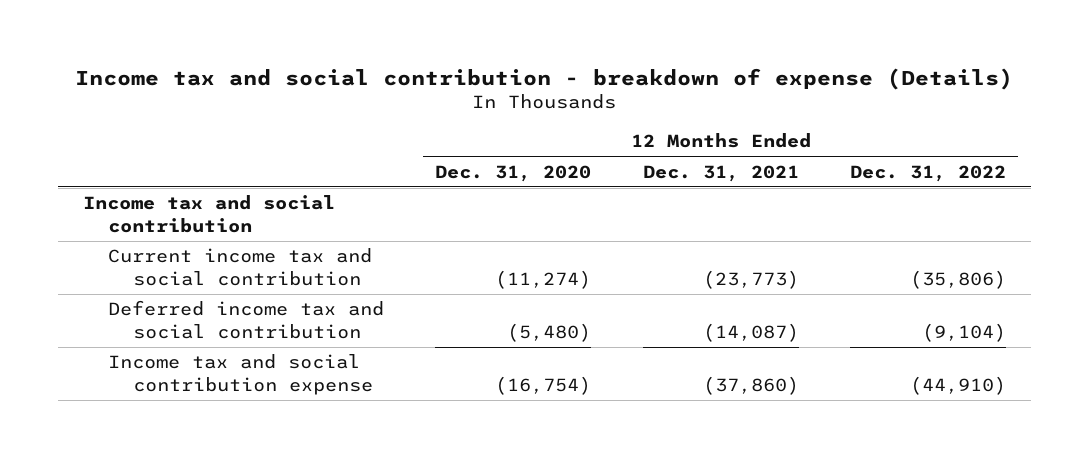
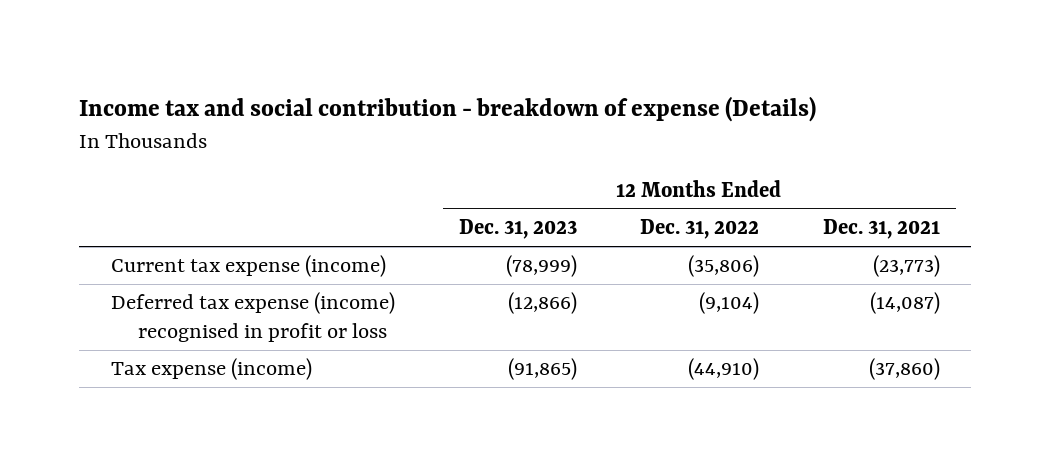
- | 12 Months Ended Dec. 31, 2020 | 12 Months Ended Dec. 31, 2021 | 12 Months Ended Dec. 31, 2022
+ | 12 Months Ended Dec. 31, 2023 | 12 Months Ended Dec. 31, 2022 | 12 Months Ended Dec. 31, 2021
- Income tax and social contribution
- Current income tax and social contribution | (11,274) | (23,773) | (35,806)
- Deferred income tax and social contribution | (5,480) | (14,087) | (9,104)
- Income tax and social contribution expense | (16,754) | (37,860) | (44,910)
+ Current tax expense (income) | (78,999) | (35,806) | (23,773)
+ Deferred tax expense (income) recognised in profit or loss | (12,866) | (9,104) | (14,087)
+ Tax expense (income) | (91,865) | (44,910) | (37,860)

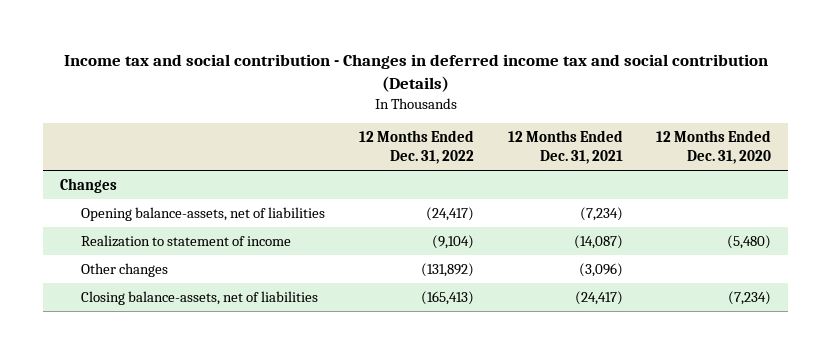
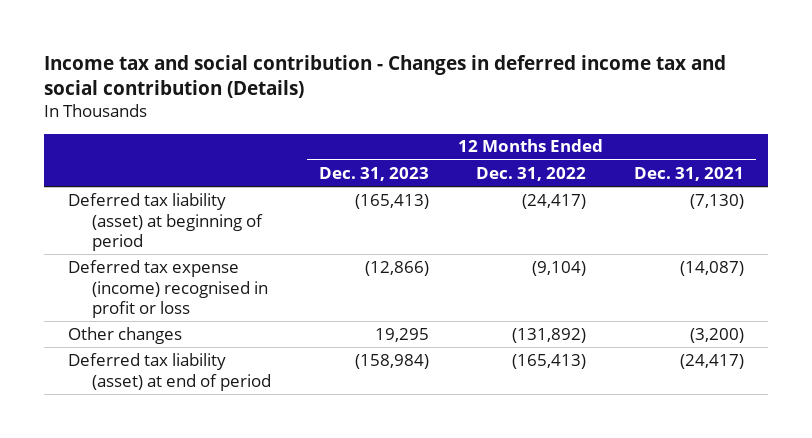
- | 12 Months Ended Dec. 31, 2022 | 12 Months Ended Dec. 31, 2021 | 12 Months Ended Dec. 31, 2020
+ | 12 Months Ended Dec. 31, 2023 | 12 Months Ended Dec. 31, 2022 | 12 Months Ended Dec. 31, 2021
- Changes
- Opening balance-assets, net of liabilities | (24,417) | (7,234) |
- Realization to statement of income | (9,104) | (14,087) | (5,480)
- Other changes | (131,892) | (3,096) |
- Closing balance-assets, net of liabilities | (165,413) | (24,417) | (7,234)
+ Deferred tax liability (asset) at beginning of period | (165,413) | (24,417) | (7,130)
+ Deferred tax expense (income) recognised in profit or loss | (12,866) | (9,104) | (14,087)
+ Other changes | 19,295 | (131,892) | (3,200)
+ Deferred tax liability (asset) at end of period | (158,984) | (165,413) | (24,417)

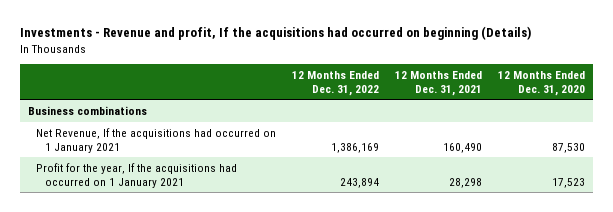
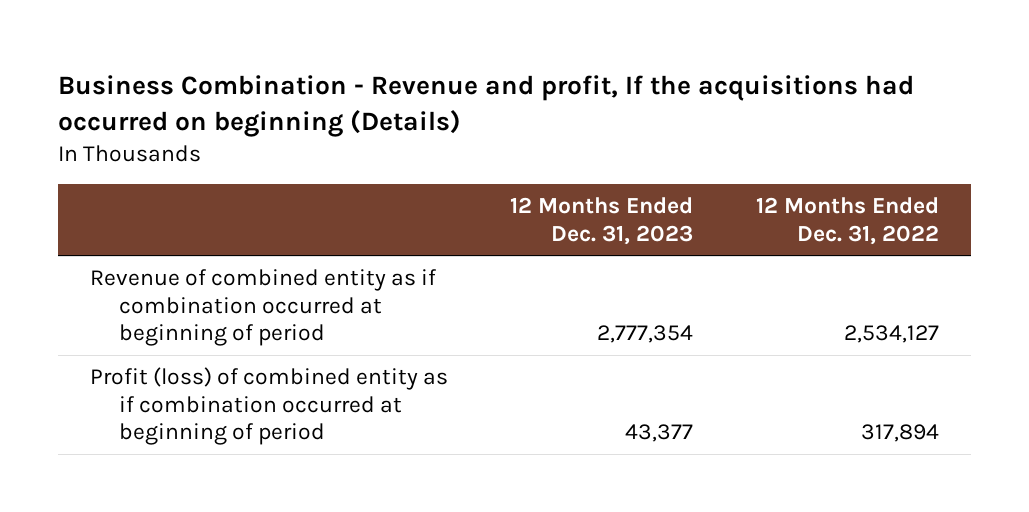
- Investments - Revenue and profit, If the acquisitions had occurred on beginning (Details)
+ Business Combination - Revenue and profit, If the acquisitions had occurred on beginning (Details)
- | 12 Months Ended Dec. 31, 2022 | 12 Months Ended Dec. 31, 2021 | 12 Months Ended Dec. 31, 2020
+ | 12 Months Ended Dec. 31, 2023 | 12 Months Ended Dec. 31, 2022
- Business combinations
- Net Revenue, If the acquisitions had occurred on 1 January 2021 | 1,386,169 | 160,490 | 87,530
- Profit for the year, If the acquisitions had occurred on 1 January 2021 | 243,894 | 28,298 | 17,523
+ Revenue of combined entity as if combination occurred at beginning of period | 2,777,354 | 2,534,127
+ Profit (loss) of combined entity as if combination occurred at beginning of period | 43,377 | 317,894

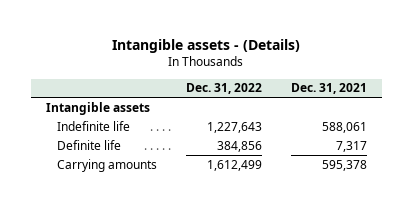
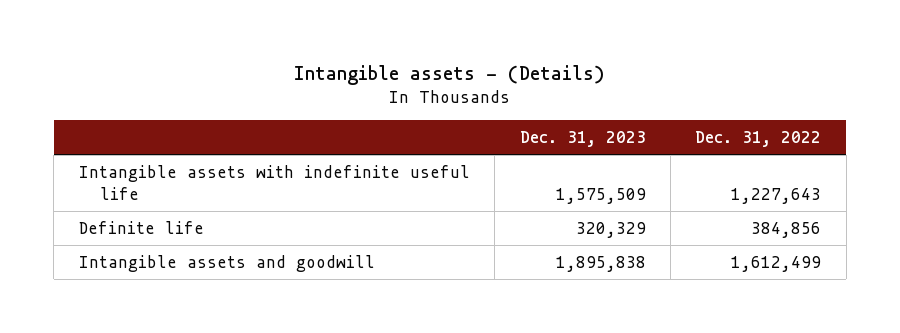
- | Dec. 31, 2022 | Dec. 31, 2021
+ | Dec. 31, 2023 | Dec. 31, 2022
- Intangible assets
- Indefinite life | 1,227,643 | 588,061
+ Intangible assets with indefinite useful life | 1,575,509 | 1,227,643
- Carrying amounts | 1,612,499 | 595,378
+ Intangible assets and goodwill | 1,895,838 | 1,612,499

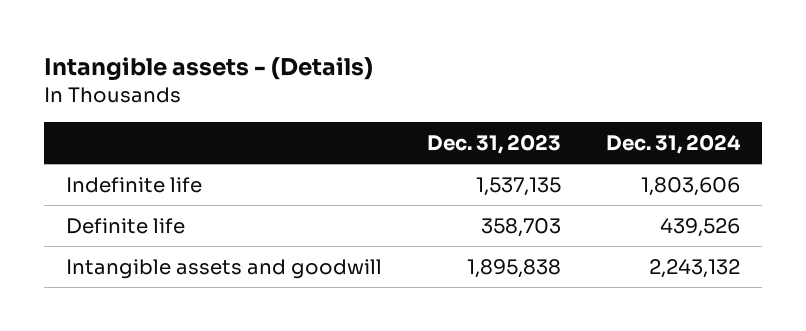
- | Dec. 31, 2023 | Dec. 31, 2022
+ | Dec. 31, 2023 | Dec. 31, 2024
- Intangible assets with indefinite useful life | 1,575,509 | 1,227,643
- Definite life | 320,329 | 384,856
+ Indefinite life | 1,537,135 | 1,803,606
+ Definite life | 358,703 | 439,526

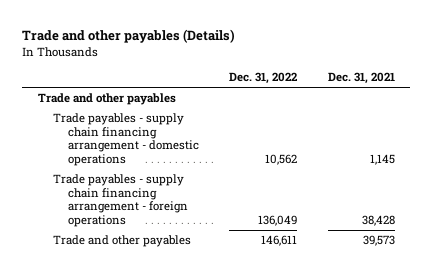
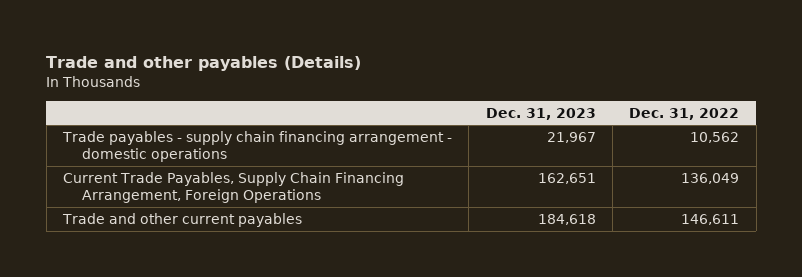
- | Dec. 31, 2022 | Dec. 31, 2021
+ | Dec. 31, 2023 | Dec. 31, 2022
- Trade and other payables
- Trade payables - supply chain financing arrangement - foreign operations | 136,049 | 38,428
- Trade and other payables | 146,611 | 39,573
+ Current Trade Payables, Supply Chain Financing Arrangement, Foreign Operations | 162,651 | 136,049
+ Trade and other current payables | 184,618 | 146,611

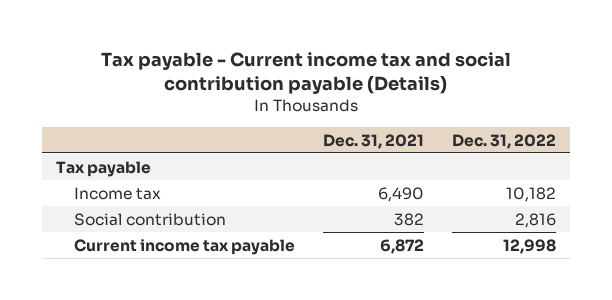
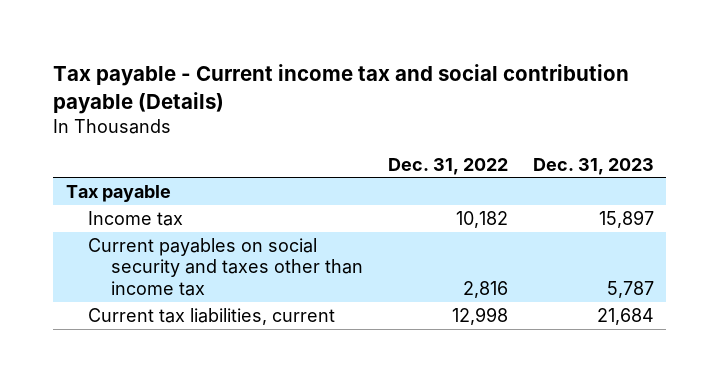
- | Dec. 31, 2021 | Dec. 31, 2022
+ | Dec. 31, 2022 | Dec. 31, 2023
- Social contribution | 382 | 2,816
- Current income tax payable | 6,872 | 12,998
+ Current payables on social security and taxes other than income tax | 2,816 | 5,787
+ Current tax liabilities, current | 12,998 | 21,684

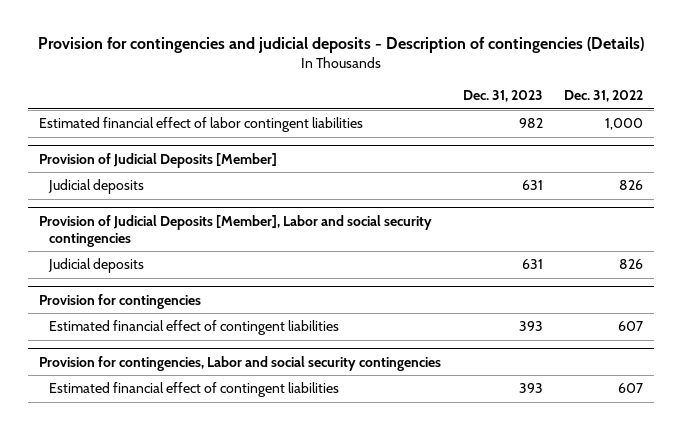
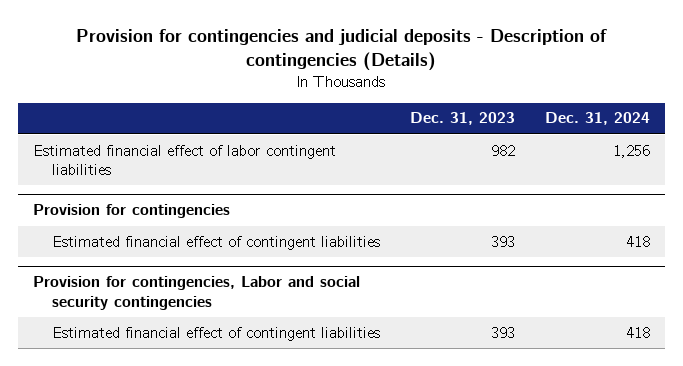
- | Dec. 31, 2023 | Dec. 31, 2022
+ | Dec. 31, 2023 | Dec. 31, 2024
- Provision of Judicial Deposits [Member]
- Judicial deposits | 631 | 826
- Provision of Judicial Deposits [Member], Labor and social security contingencies
- Judicial deposits | 631 | 826

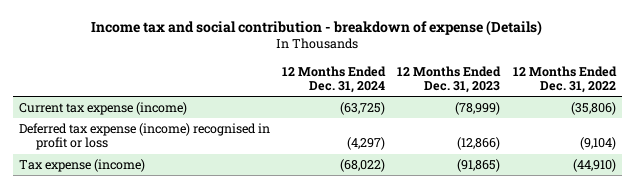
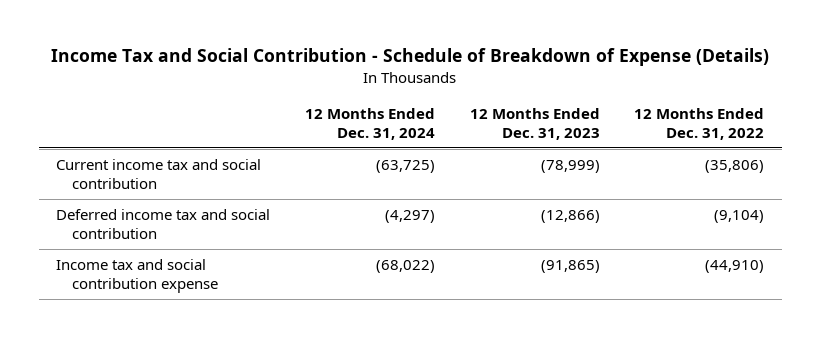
- Income tax and social contribution - breakdown of expense (Details)
+ Income Tax and Social Contribution - Schedule of Breakdown of Expense (Details)
- Current tax expense (income) | (63,725) | (78,999) | (35,806)
- Deferred tax expense (income) recognised in profit or loss | (4,297) | (12,866) | (9,104)
- Tax expense (income) | (68,022) | (91,865) | (44,910)
+ Current income tax and social contribution | (63,725) | (78,999) | (35,806)
+ Deferred income tax and social contribution | (4,297) | (12,866) | (9,104)
+ Income tax and social contribution expense | (68,022) | (91,865) | (44,910)

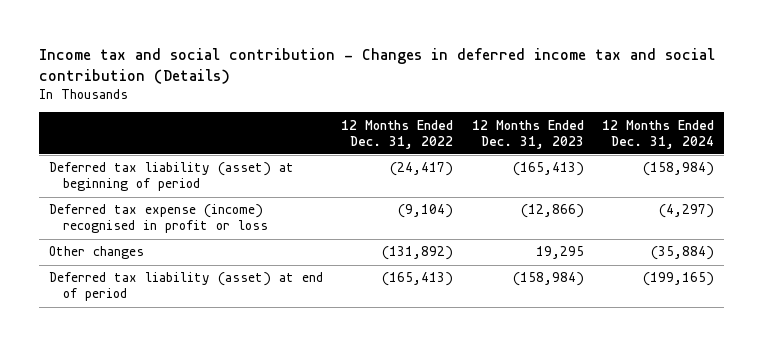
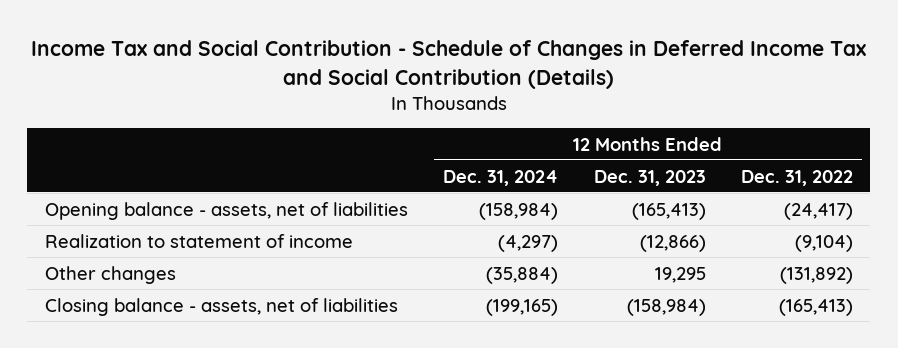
- Income tax and social contribution - Changes in deferred income tax and social contribution (Details)
+ Income Tax and Social Contribution - Schedule of Changes in Deferred Income Tax and Social Contribution (Details)
- | 12 Months Ended Dec. 31, 2022 | 12 Months Ended Dec. 31, 2023 | 12 Months Ended Dec. 31, 2024
+ | 12 Months Ended Dec. 31, 2024 | 12 Months Ended Dec. 31, 2023 | 12 Months Ended Dec. 31, 2022
- Deferred tax liability (asset) at beginning of period | (24,417) | (165,413) | (158,984)
- Deferred tax expense (income) recognised in profit or loss | (9,104) | (12,866) | (4,297)
+ Opening balance - assets, net of liabilities | (158,984) | (165,413) | (24,417)
+ Realization to statement of income | (4,297) | (12,866) | (9,104)
- Deferred tax liability (asset) at end of period | (165,413) | (158,984) | (199,165)
+ Closing balance - assets, net of liabilities | (199,165) | (158,984) | (165,413)

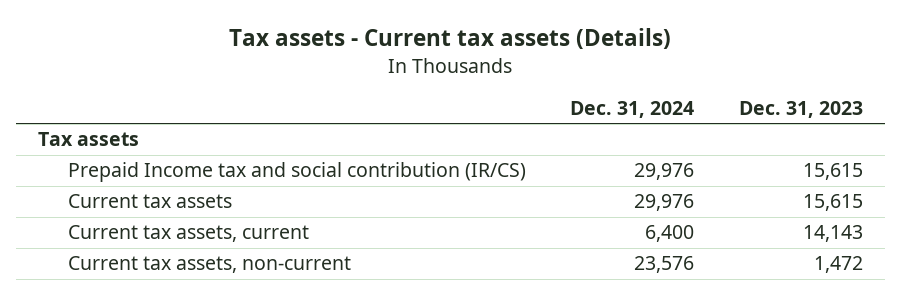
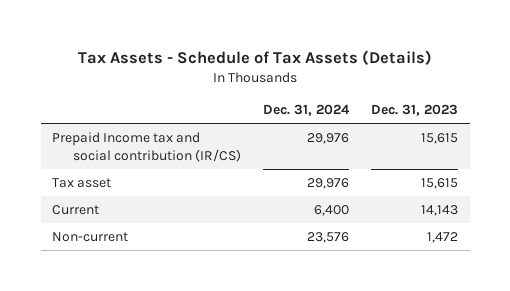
- Tax assets - Current tax assets (Details)
+ Tax Assets - Schedule of Tax Assets (Details)
- Tax assets
- Current tax assets | 29,976 | 15,615
- Current tax assets, current | 6,400 | 14,143
- Current tax assets, non-current | 23,576 | 1,472
+ Tax asset | 29,976 | 15,615
+ Current | 6,400 | 14,143
+ Non-current | 23,576 | 1,472

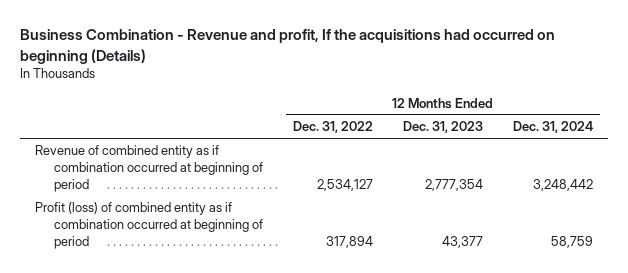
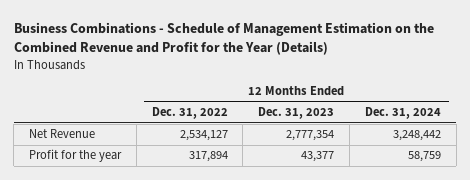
- Business Combination - Revenue and profit, If the acquisitions had occurred on beginning (Details)
+ Business Combinations - Schedule of Management Estimation on the Combined Revenue and Profit for the Year (Details)
- Revenue of combined entity as if combination occurred at beginning of period | 2,534,127 | 2,777,354 | 3,248,442
- Profit (loss) of combined entity as if combination occurred at beginning of period | 317,894 | 43,377 | 58,759
+ Net Revenue | 2,534,127 | 2,777,354 | 3,248,442
+ Profit for the year | 317,894 | 43,377 | 58,759

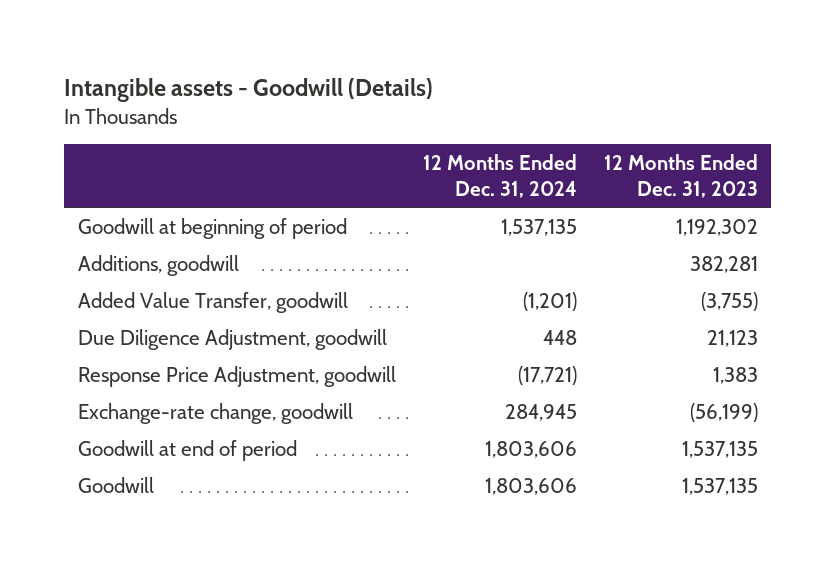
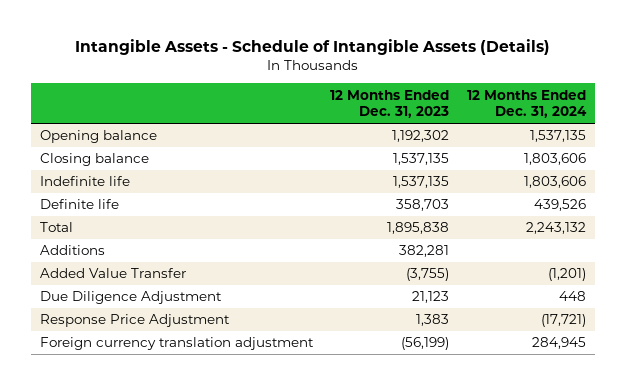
- Intangible assets - Goodwill (Details)
+ Intangible Assets - Schedule of Intangible Assets (Details)
- | 12 Months Ended Dec. 31, 2024 | 12 Months Ended Dec. 31, 2023
+ | 12 Months Ended Dec. 31, 2023 | 12 Months Ended Dec. 31, 2024
- Goodwill at beginning of period | 1,537,135 | 1,192,302
- Additions, goodwill | | 382,281
- Added Value Transfer, goodwill | (1,201) | (3,755)
- Due Diligence Adjustment, goodwill | 448 | 21,123
- Response Price Adjustment, goodwill | (17,721) | 1,383
- Exchange-rate change, goodwill | 284,945 | (56,199)
- Goodwill at end of period | 1,803,606 | 1,537,135
- Goodwill | 1,803,606 | 1,537,135
+ Opening balance | 1,192,302 | 1,537,135
+ Closing balance | 1,537,135 | 1,803,606
+ Indefinite life | 1,537,135 | 1,803,606
+ Definite life | 358,703 | 439,526
+ Total | 1,895,838 | 2,243,132
+ Additions | 382,281 |
+ Added Value Transfer | (3,755) | (1,201)
+ Due Diligence Adjustment | 21,123 | 448
+ Response Price Adjustment | 1,383 | (17,721)
+ Foreign currency translation adjustment | (56,199) | 284,945

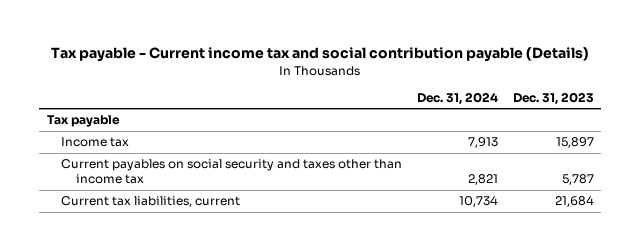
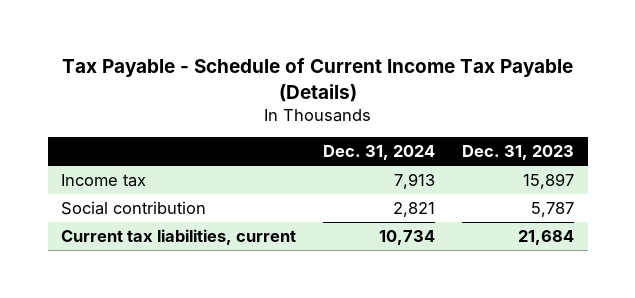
- Tax payable - Current income tax and social contribution payable (Details)
+ Tax Payable - Schedule of Current Income Tax Payable (Details)
- Tax payable
- Current payables on social security and taxes other than income tax | 2,821 | 5,787
+ Social contribution | 2,821 | 5,787

